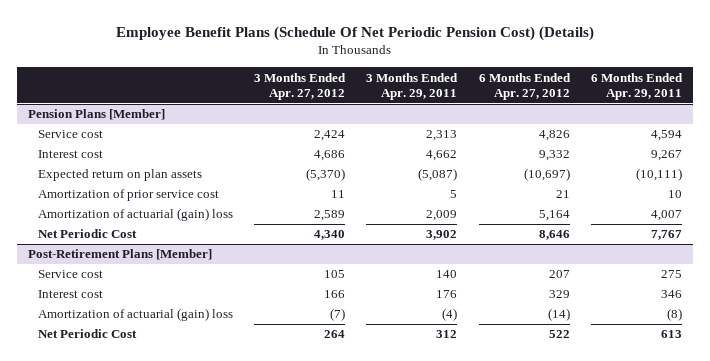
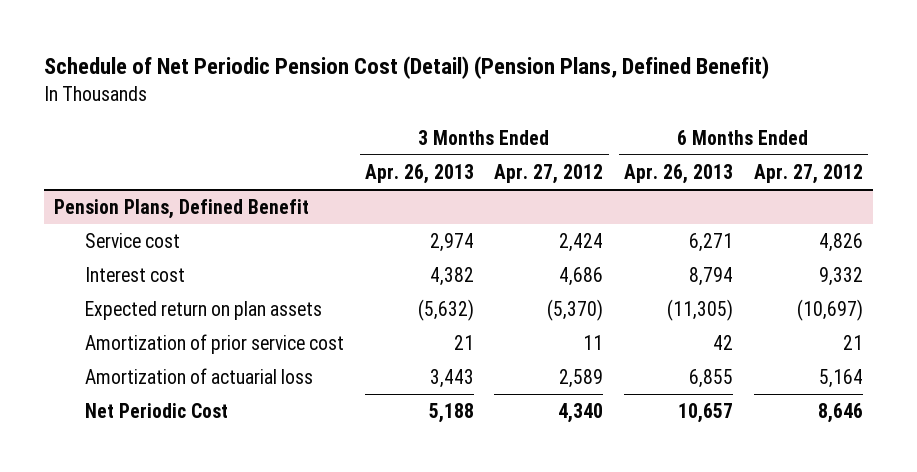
- Employee Benefit Plans (Schedule Of Net Periodic Pension Cost) (Details)
+ Schedule of Net Periodic Pension Cost (Detail) (Pension Plans, Defined Benefit)
- | 3 Months Ended Apr. 27, 2012 | 3 Months Ended Apr. 29, 2011 | 6 Months Ended Apr. 27, 2012 | 6 Months Ended Apr. 29, 2011
+ | 3 Months Ended Apr. 26, 2013 | 3 Months Ended Apr. 27, 2012 | 6 Months Ended Apr. 26, 2013 | 6 Months Ended Apr. 27, 2012
- Pension Plans [Member]
+ Pension Plans, Defined Benefit
- Amortization of actuarial (gain) loss | 2,589 | 2,009 | 5,164 | 4,007
+ Amortization of actuarial loss | 3,443 | 2,589 | 6,855 | 5,164
- Post-Retirement Plans [Member]
- Service cost | 105 | 140 | 207 | 275
- Interest cost | 166 | 176 | 329 | 346
- Amortization of actuarial (gain) loss | (7) | (4) | (14) | (8)
- Net Periodic Cost | 264 | 312 | 522 | 613

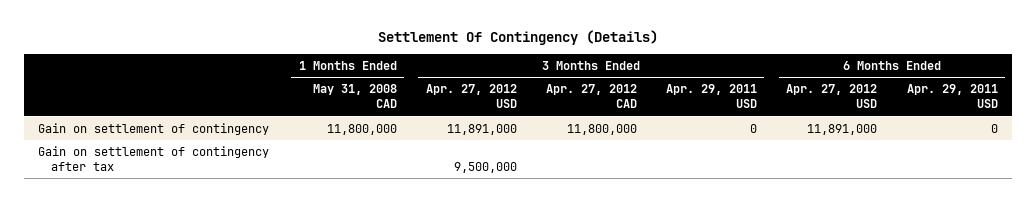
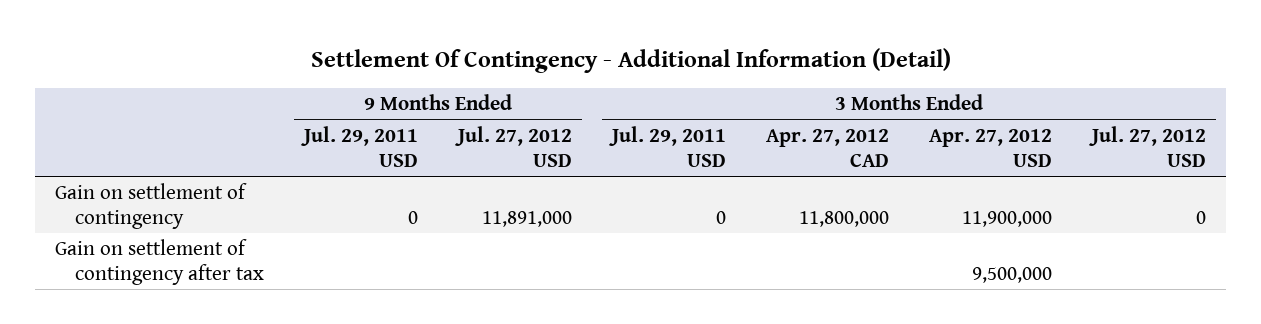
- Settlement Of Contingency (Details)
+ Settlement Of Contingency - Additional Information (Detail)
- | 1 Months Ended May 31, 2008 CAD | 3 Months Ended Apr. 27, 2012 USD | 3 Months Ended Apr. 27, 2012 CAD | 3 Months Ended Apr. 29, 2011 USD | 6 Months Ended Apr. 27, 2012 USD | 6 Months Ended Apr. 29, 2011 USD
+ | 9 Months Ended Jul. 29, 2011 USD | 9 Months Ended Jul. 27, 2012 USD | 3 Months Ended Jul. 29, 2011 USD | 3 Months Ended Apr. 27, 2012 CAD | 3 Months Ended Apr. 27, 2012 USD | 3 Months Ended Jul. 27, 2012 USD
- Gain on settlement of contingency | 11,800,000 | 11,891,000 | 11,800,000 | 0 | 11,891,000 | 0
+ Gain on settlement of contingency | 0 | 11,891,000 | 0 | 11,800,000 | 11,900,000 | 0

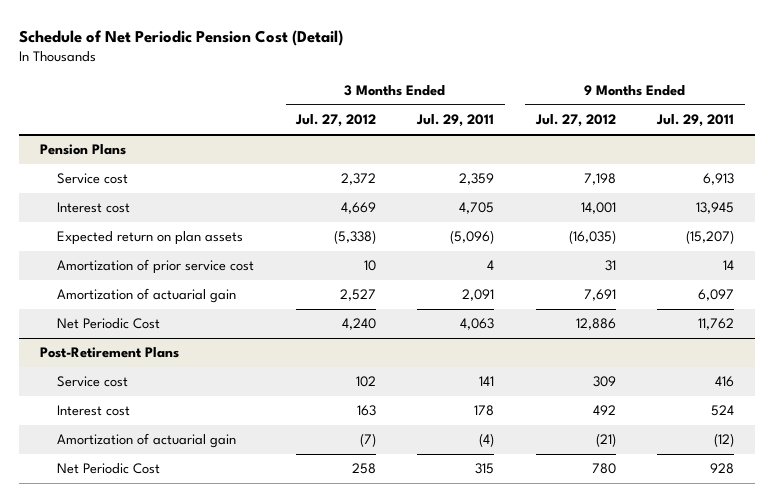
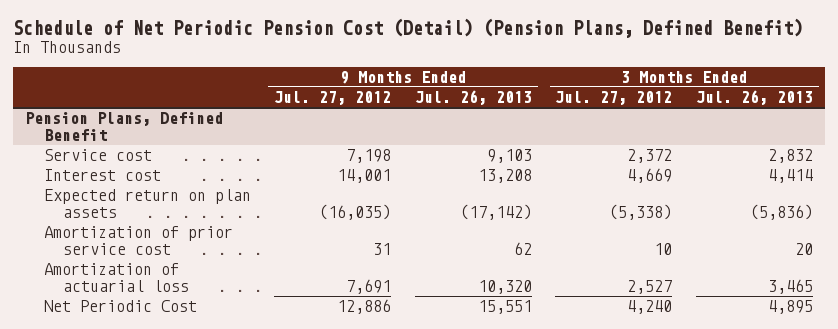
- Schedule of Net Periodic Pension Cost (Detail)
+ Schedule of Net Periodic Pension Cost (Detail) (Pension Plans, Defined Benefit)
- | 3 Months Ended Jul. 27, 2012 | 3 Months Ended Jul. 29, 2011 | 9 Months Ended Jul. 27, 2012 | 9 Months Ended Jul. 29, 2011
+ | 9 Months Ended Jul. 27, 2012 | 9 Months Ended Jul. 26, 2013 | 3 Months Ended Jul. 27, 2012 | 3 Months Ended Jul. 26, 2013
- Pension Plans
+ Pension Plans, Defined Benefit
- Amortization of actuarial gain | 2,527 | 2,091 | 7,691 | 6,097
+ Amortization of actuarial loss | 7,691 | 10,320 | 2,527 | 3,465
- Post-Retirement Plans
- Service cost | 102 | 141 | 309 | 416
- Interest cost | 163 | 178 | 492 | 524
- Amortization of actuarial gain | (7) | (4) | (21) | (12)
- Net Periodic Cost | 258 | 315 | 780 | 928

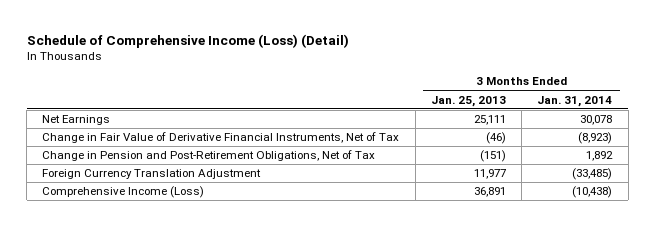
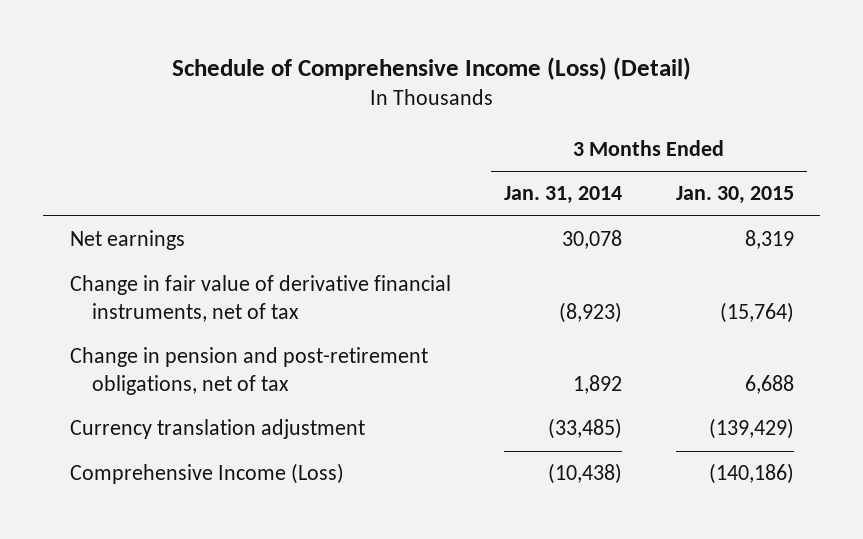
- | 3 Months Ended Jan. 25, 2013 | 3 Months Ended Jan. 31, 2014
+ | 3 Months Ended Jan. 31, 2014 | 3 Months Ended Jan. 30, 2015
- Net Earnings | 25,111 | 30,078
- Change in Fair Value of Derivative Financial Instruments, Net of Tax | (46) | (8,923)
- Change in Pension and Post-Retirement Obligations, Net of Tax | (151) | 1,892
- Foreign Currency Translation Adjustment | 11,977 | (33,485)
+ Net earnings | 30,078 | 8,319
+ Change in fair value of derivative financial instruments, net of tax | (8,923) | (15,764)
+ Change in pension and post-retirement obligations, net of tax | 1,892 | 6,688
+ Currency translation adjustment | (33,485) | (139,429)

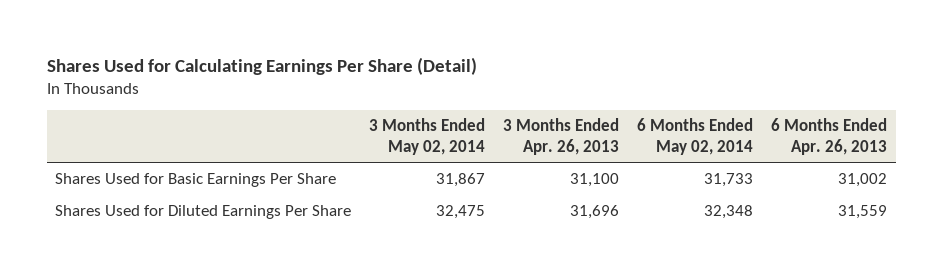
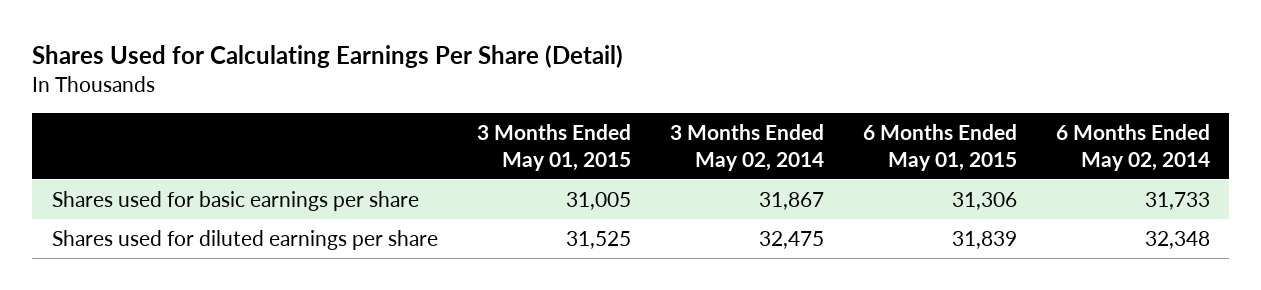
- | 3 Months Ended May 02, 2014 | 3 Months Ended Apr. 26, 2013 | 6 Months Ended May 02, 2014 | 6 Months Ended Apr. 26, 2013
+ | 3 Months Ended May 01, 2015 | 3 Months Ended May 02, 2014 | 6 Months Ended May 01, 2015 | 6 Months Ended May 02, 2014
- Shares Used for Basic Earnings Per Share | 31,867 | 31,100 | 31,733 | 31,002
- Shares Used for Diluted Earnings Per Share | 32,475 | 31,696 | 32,348 | 31,559
+ Shares used for basic earnings per share | 31,005 | 31,867 | 31,306 | 31,733
+ Shares used for diluted earnings per share | 31,525 | 32,475 | 31,839 | 32,348

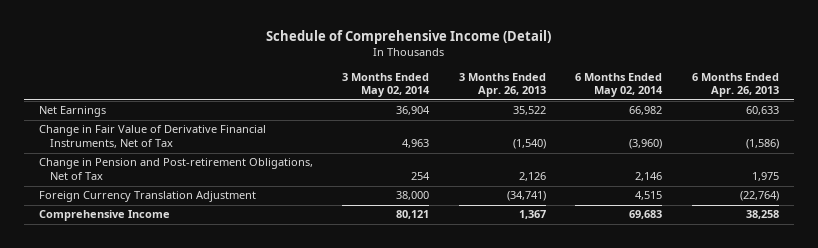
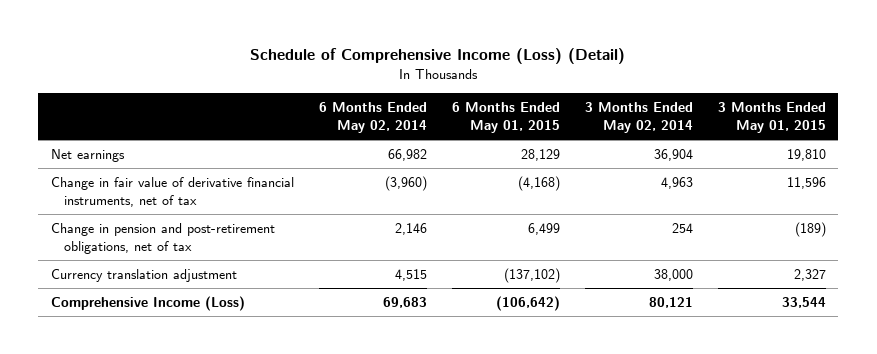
- Schedule of Comprehensive Income (Detail)
+ Schedule of Comprehensive Income (Loss) (Detail)
- | 3 Months Ended May 02, 2014 | 3 Months Ended Apr. 26, 2013 | 6 Months Ended May 02, 2014 | 6 Months Ended Apr. 26, 2013
+ | 6 Months Ended May 02, 2014 | 6 Months Ended May 01, 2015 | 3 Months Ended May 02, 2014 | 3 Months Ended May 01, 2015
- Net Earnings | 36,904 | 35,522 | 66,982 | 60,633
- Change in Fair Value of Derivative Financial Instruments, Net of Tax | 4,963 | (1,540) | (3,960) | (1,586)
- Change in Pension and Post-retirement Obligations, Net of Tax | 254 | 2,126 | 2,146 | 1,975
- Foreign Currency Translation Adjustment | 38,000 | (34,741) | 4,515 | (22,764)
- Comprehensive Income | 80,121 | 1,367 | 69,683 | 38,258
+ Net earnings | 66,982 | 28,129 | 36,904 | 19,810
+ Change in fair value of derivative financial instruments, net of tax | (3,960) | (4,168) | 4,963 | 11,596
+ Change in pension and post-retirement obligations, net of tax | 2,146 | 6,499 | 254 | (189)
+ Currency translation adjustment | 4,515 | (137,102) | 38,000 | 2,327
+ Comprehensive Income (Loss) | 69,683 | (106,642) | 80,121 | 33,544

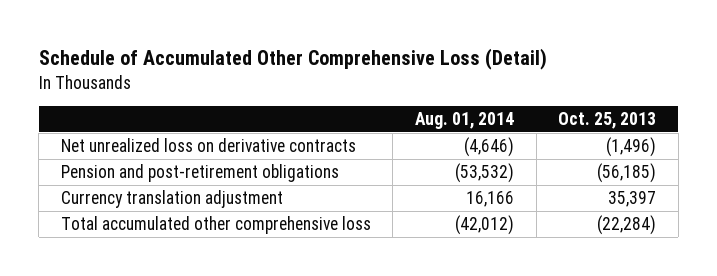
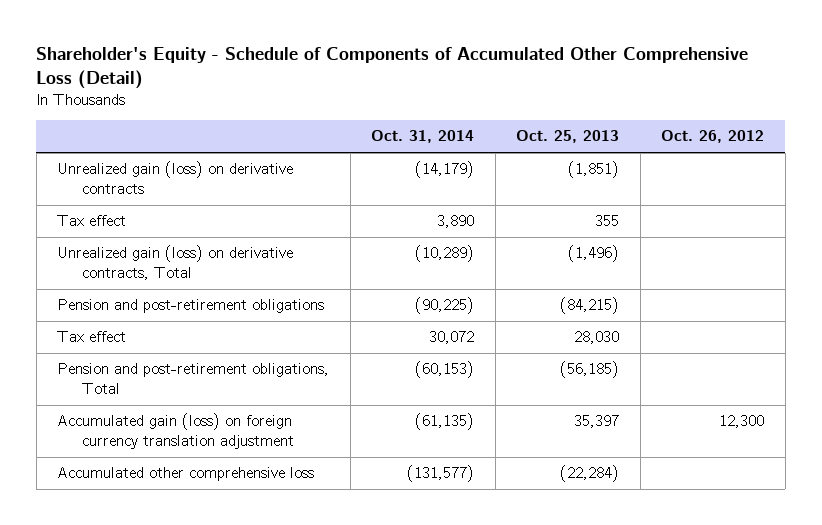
- Schedule of Accumulated Other Comprehensive Loss (Detail)
+ Shareholder's Equity - Schedule of Components of Accumulated Other Comprehensive Loss (Detail)
- | Aug. 01, 2014 | Oct. 25, 2013
+ | Oct. 31, 2014 | Oct. 25, 2013 | Oct. 26, 2012
- Net unrealized loss on derivative contracts | (4,646) | (1,496)
- Pension and post-retirement obligations | (53,532) | (56,185)
- Currency translation adjustment | 16,166 | 35,397
- Total accumulated other comprehensive loss | (42,012) | (22,284)
+ Unrealized gain (loss) on derivative contracts | (14,179) | (1,851) |
+ Tax effect | 3,890 | 355 |
+ Unrealized gain (loss) on derivative contracts, Total | (10,289) | (1,496) |
+ Pension and post-retirement obligations | (90,225) | (84,215) |
+ Tax effect | 30,072 | 28,030 |
+ Pension and post-retirement obligations, Total | (60,153) | (56,185) |
+ Accumulated gain (loss) on foreign currency translation adjustment | (61,135) | 35,397 | 12,300
+ Accumulated other comprehensive loss | (131,577) | (22,284) |

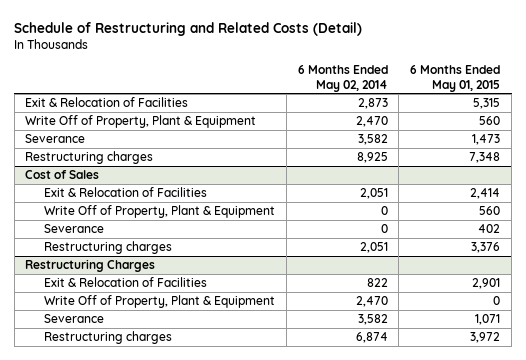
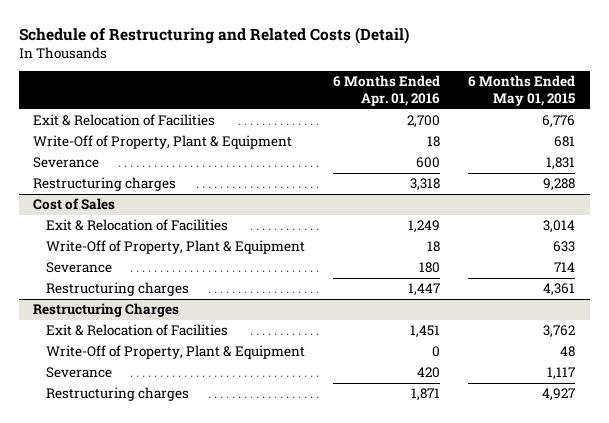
- | 6 Months Ended May 02, 2014 | 6 Months Ended May 01, 2015
+ | 6 Months Ended Apr. 01, 2016 | 6 Months Ended May 01, 2015
- Exit & Relocation of Facilities | 2,873 | 5,315
- Write Off of Property, Plant & Equipment | 2,470 | 560
- Severance | 3,582 | 1,473
- Restructuring charges | 8,925 | 7,348
+ Exit & Relocation of Facilities | 2,700 | 6,776
+ Write-Off of Property, Plant & Equipment | 18 | 681
+ Severance | 600 | 1,831
+ Restructuring charges | 3,318 | 9,288
@ Cost of Sales
- Exit & Relocation of Facilities | 2,051 | 2,414
- Write Off of Property, Plant & Equipment | 0 | 560
- Severance | 0 | 402
- Restructuring charges | 2,051 | 3,376
+ Exit & Relocation of Facilities | 1,249 | 3,014
+ Write-Off of Property, Plant & Equipment | 18 | 633
+ Severance | 180 | 714
+ Restructuring charges | 1,447 | 4,361
@ Restructuring Charges
- Exit & Relocation of Facilities | 822 | 2,901
- Write Off of Property, Plant & Equipment | 2,470 | 0
- Severance | 3,582 | 1,071
- Restructuring charges | 6,874 | 3,972
+ Exit & Relocation of Facilities | 1,451 | 3,762
+ Write-Off of Property, Plant & Equipment | 0 | 48
+ Severance | 420 | 1,117
+ Restructuring charges | 1,871 | 4,927

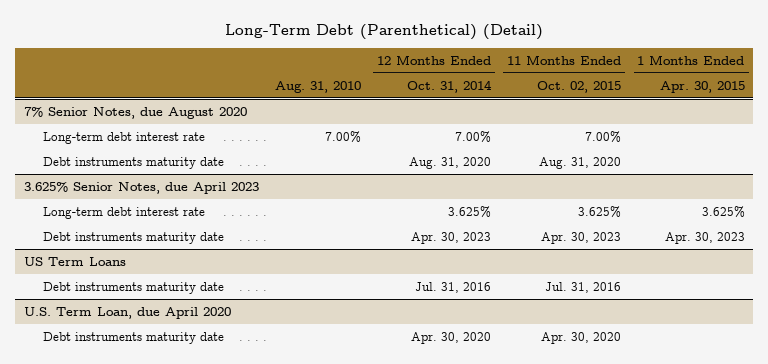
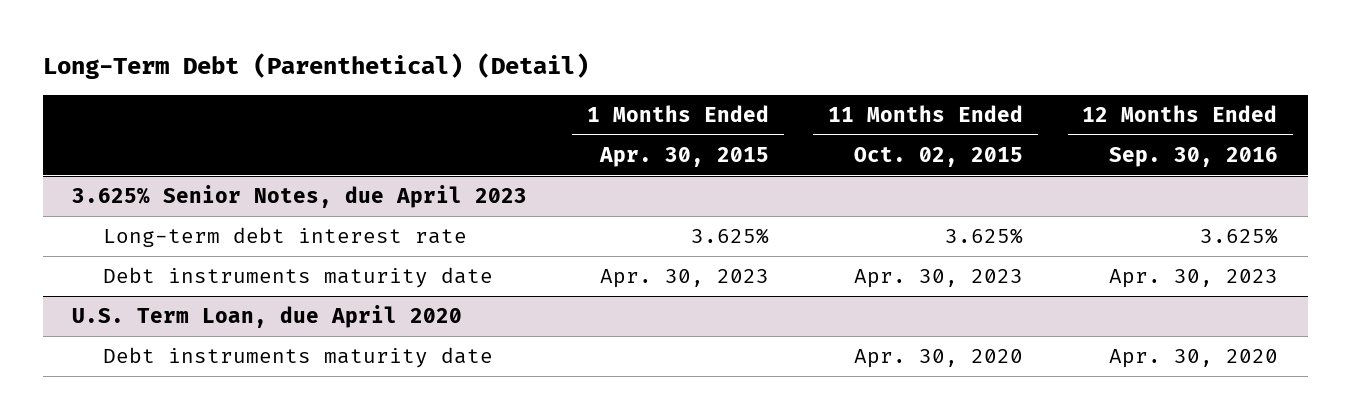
- | Aug. 31, 2010 | 12 Months Ended Oct. 31, 2014 | 11 Months Ended Oct. 02, 2015 | 1 Months Ended Apr. 30, 2015
+ | 1 Months Ended Apr. 30, 2015 | 11 Months Ended Oct. 02, 2015 | 12 Months Ended Sep. 30, 2016
- 7% Senior Notes, due August 2020
- Long-term debt interest rate | 7.00% | 7.00% | 7.00% |
- Debt instruments maturity date | | Aug. 31, 2020 | Aug. 31, 2020 |
- US Term Loans
- Debt instruments maturity date | | Jul. 31, 2016 | Jul. 31, 2016 |

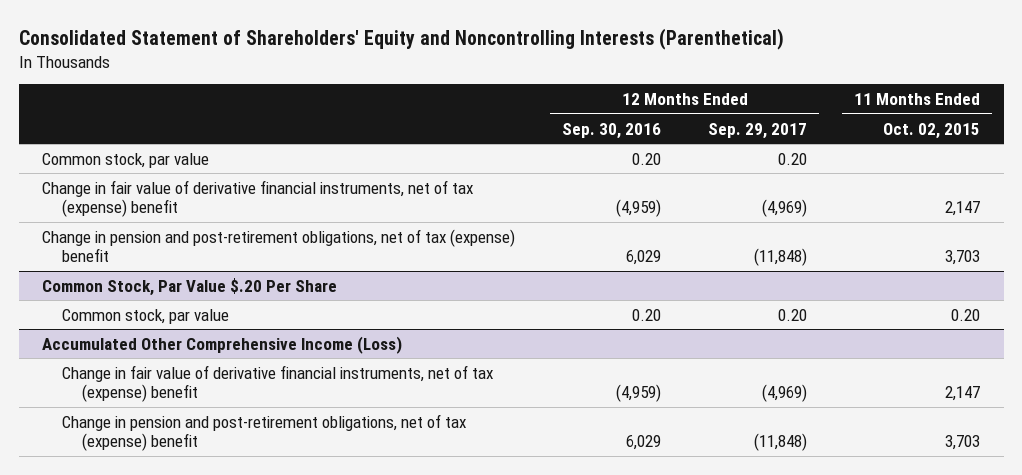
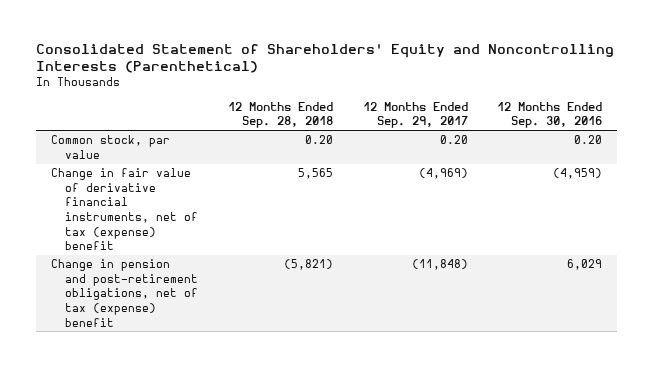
- | 12 Months Ended Sep. 30, 2016 | 12 Months Ended Sep. 29, 2017 | 11 Months Ended Oct. 02, 2015
+ | 12 Months Ended Sep. 28, 2018 | 12 Months Ended Sep. 29, 2017 | 12 Months Ended Sep. 30, 2016
- Common Stock, Par Value $.20 Per Share
- Common stock, par value | 0.20 | 0.20 | 0.20
- Accumulated Other Comprehensive Income (Loss)
- Change in fair value of derivative financial instruments, net of tax (expense) benefit | (4,959) | (4,969) | 2,147
- Change in pension and post-retirement obligations, net of tax (expense) benefit | 6,029 | (11,848) | 3,703

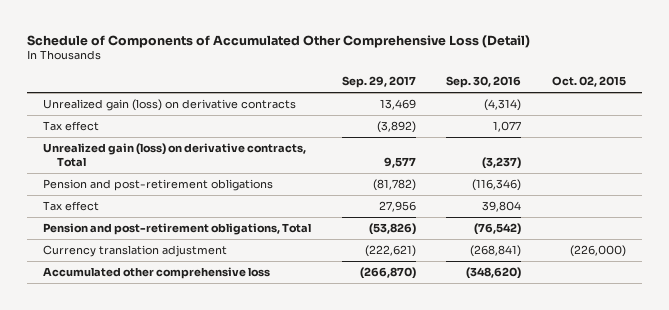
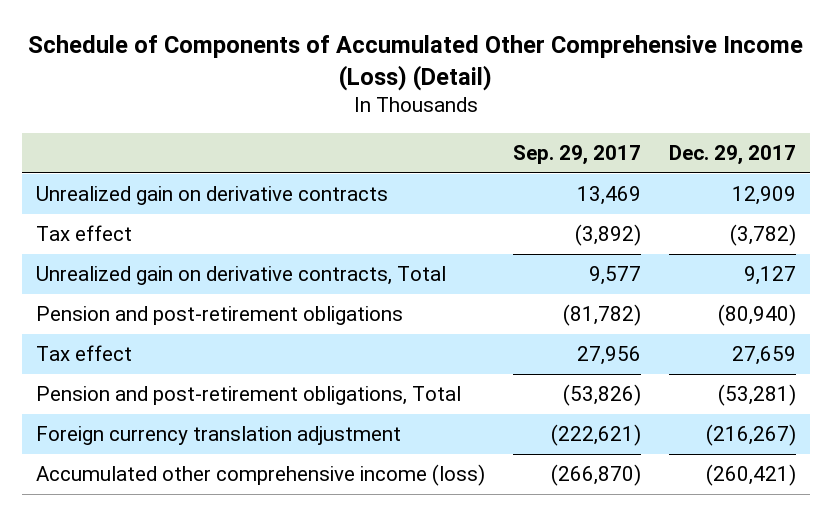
- Schedule of Components of Accumulated Other Comprehensive Loss (Detail)
+ Schedule of Components of Accumulated Other Comprehensive Income (Loss) (Detail)
- | Sep. 29, 2017 | Sep. 30, 2016 | Oct. 02, 2015
+ | Sep. 29, 2017 | Dec. 29, 2017
- Unrealized gain (loss) on derivative contracts | 13,469 | (4,314) |
+ Unrealized gain on derivative contracts | 13,469 | 12,909
- Unrealized gain (loss) on derivative contracts, Total | 9,577 | (3,237) |
+ Unrealized gain on derivative contracts, Total | 9,577 | 9,127
- Currency translation adjustment | (222,621) | (268,841) | (226,000)
- Accumulated other comprehensive loss | (266,870) | (348,620) |
+ Foreign currency translation adjustment | (222,621) | (216,267)
+ Accumulated other comprehensive income (loss) | (266,870) | (260,421)

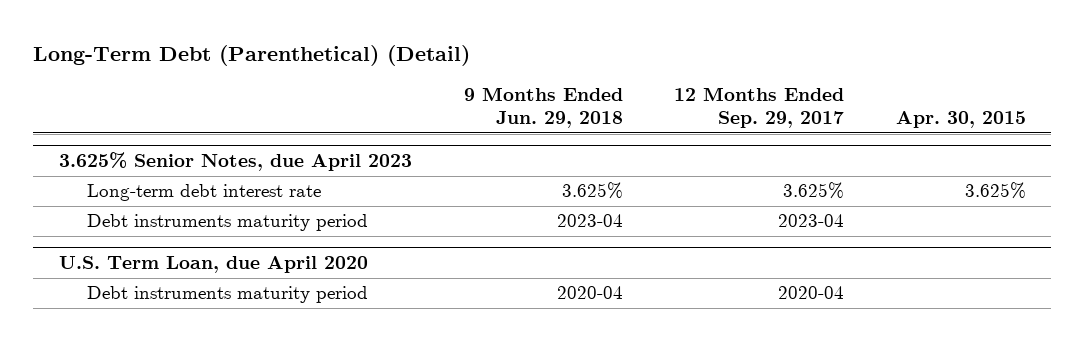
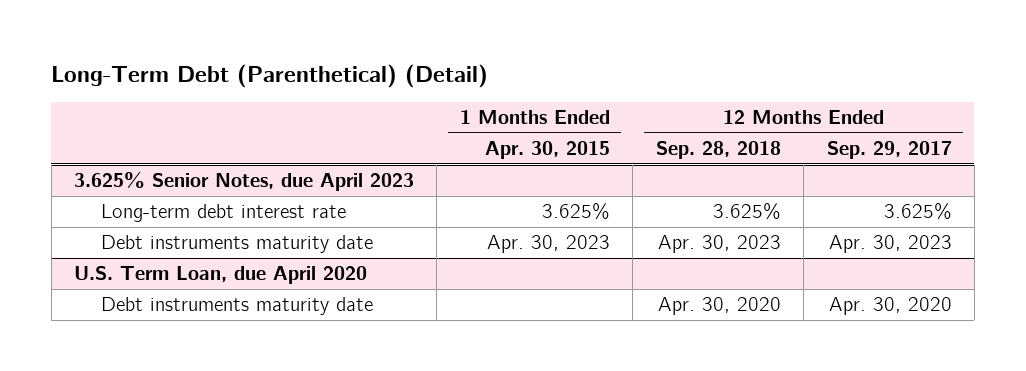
- | 9 Months Ended Jun. 29, 2018 | 12 Months Ended Sep. 29, 2017 | Apr. 30, 2015
+ | 1 Months Ended Apr. 30, 2015 | 12 Months Ended Sep. 28, 2018 | 12 Months Ended Sep. 29, 2017
@ 3.625% Senior Notes, due April 2023
- Debt instruments maturity period | 2023-04 | 2023-04 |
+ Debt instruments maturity date | Apr. 30, 2023 | Apr. 30, 2023 | Apr. 30, 2023
@ U.S. Term Loan, due April 2020
- Debt instruments maturity period | 2020-04 | 2020-04 |
+ Debt instruments maturity date | | Apr. 30, 2020 | Apr. 30, 2020

